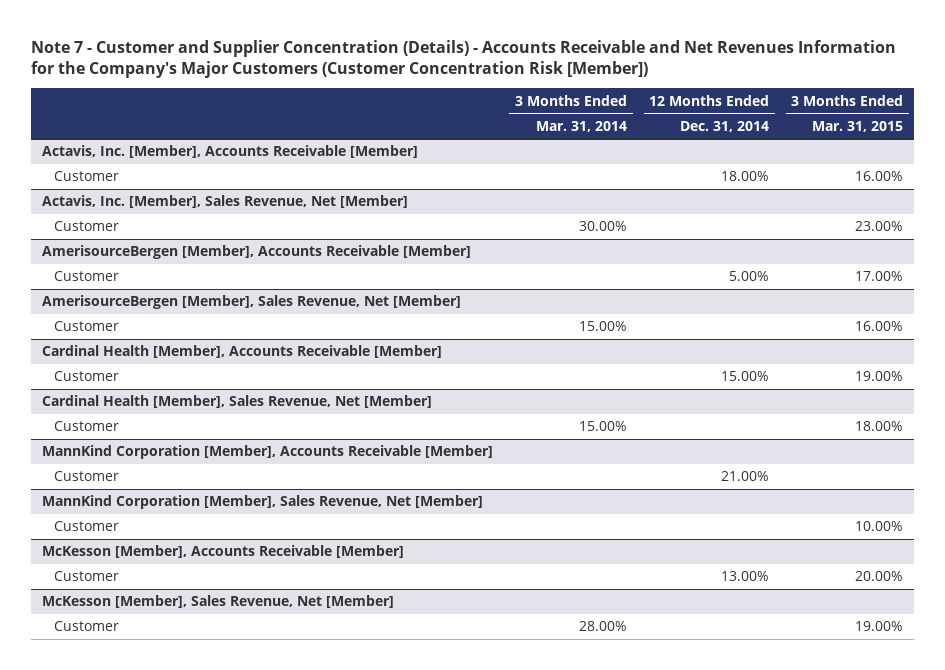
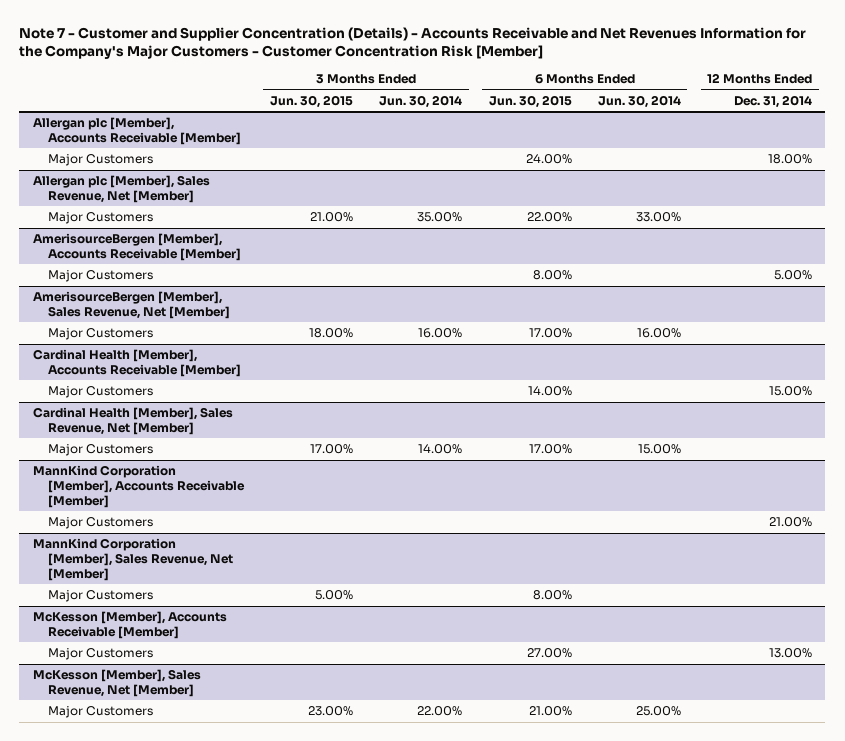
- Note 7 - Customer and Supplier Concentration (Details) - Accounts Receivable and Net Revenues Information for the Company's Major Customers (Customer Concentration Risk [Member])
+ Note 7 - Customer and Supplier Concentration (Details) - Accounts Receivable and Net Revenues Information for the Company's Major Customers - Customer Concentration Risk [Member]
- | 3 Months Ended Mar. 31, 2014 | 12 Months Ended Dec. 31, 2014 | 3 Months Ended Mar. 31, 2015
+ | 3 Months Ended Jun. 30, 2015 | 3 Months Ended Jun. 30, 2014 | 6 Months Ended Jun. 30, 2015 | 6 Months Ended Jun. 30, 2014 | 12 Months Ended Dec. 31, 2014
- Actavis, Inc. [Member], Accounts Receivable [Member]
- Customer | | 18.00% | 16.00%
- Actavis, Inc. [Member], Sales Revenue, Net [Member]
- Customer | 30.00% | | 23.00%
+ Allergan plc [Member], Accounts Receivable [Member]
+ Major Customers | | | 24.00% | | 18.00%
+ Allergan plc [Member], Sales Revenue, Net [Member]
+ Major Customers | 21.00% | 35.00% | 22.00% | 33.00% |
@ AmerisourceBergen [Member], Accounts Receivable [Member]
- Customer | | 5.00% | 17.00%
+ Major Customers | | | 8.00% | | 5.00%
@ AmerisourceBergen [Member], Sales Revenue, Net [Member]
- Customer | 15.00% | | 16.00%
+ Major Customers | 18.00% | 16.00% | 17.00% | 16.00% |
@ Cardinal Health [Member], Accounts Receivable [Member]
- Customer | | 15.00% | 19.00%
+ Major Customers | | | 14.00% | | 15.00%
@ Cardinal Health [Member], Sales Revenue, Net [Member]
- Customer | 15.00% | | 18.00%
+ Major Customers | 17.00% | 14.00% | 17.00% | 15.00% |
@ MannKind Corporation [Member], Accounts Receivable [Member]
- Customer | | 21.00% |
+ Major Customers | | | | | 21.00%
@ MannKind Corporation [Member], Sales Revenue, Net [Member]
- Customer | | | 10.00%
+ Major Customers | 5.00% | | 8.00% | |
@ McKesson [Member], Accounts Receivable [Member]
- Customer | | 13.00% | 20.00%
+ Major Customers | | | 27.00% | | 13.00%
@ McKesson [Member], Sales Revenue, Net [Member]
- Customer | 28.00% | | 19.00%
+ Major Customers | 23.00% | 22.00% | 21.00% | 25.00% |

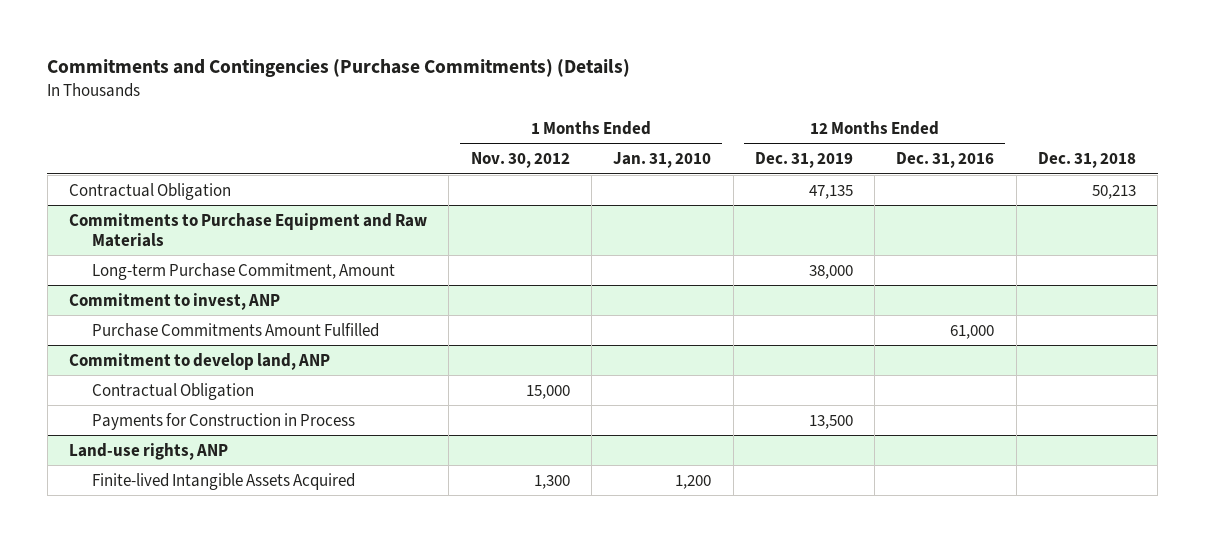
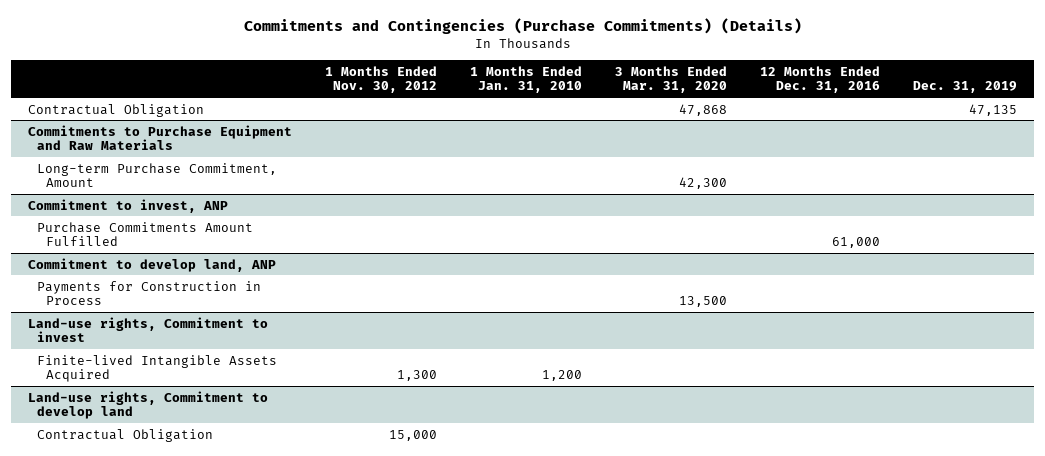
- | 1 Months Ended Nov. 30, 2012 | 1 Months Ended Jan. 31, 2010 | 12 Months Ended Dec. 31, 2019 | 12 Months Ended Dec. 31, 2016 | Dec. 31, 2018
+ | 1 Months Ended Nov. 30, 2012 | 1 Months Ended Jan. 31, 2010 | 3 Months Ended Mar. 31, 2020 | 12 Months Ended Dec. 31, 2016 | Dec. 31, 2019
@ Commitment to develop land, ANP
- Contractual Obligation | 15,000 | | | |
- Land-use rights, ANP
+ Land-use rights, Commitment to invest
+ Land-use rights, Commitment to develop land
+ Contractual Obligation | 15,000 | | | |

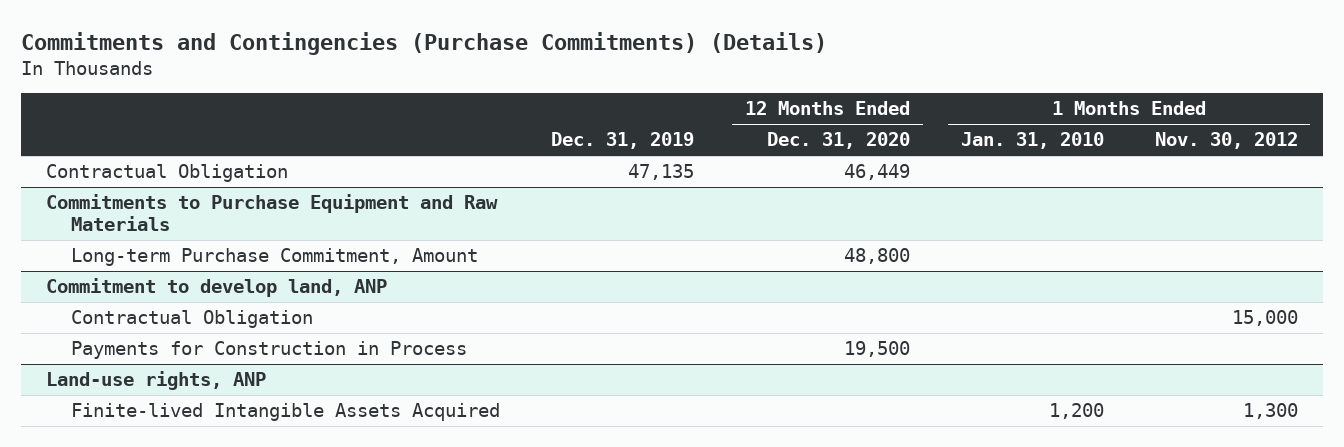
- | 1 Months Ended Nov. 30, 2012 | 1 Months Ended Jan. 31, 2010 | 3 Months Ended Mar. 31, 2020 | 12 Months Ended Dec. 31, 2016 | Dec. 31, 2019
+ | Dec. 31, 2019 | 12 Months Ended Dec. 31, 2020 | 1 Months Ended Jan. 31, 2010 | 1 Months Ended Nov. 30, 2012
- Commitment to invest, ANP
- Purchase Commitments Amount Fulfilled | | | | 61,000 |
@ Commitment to develop land, ANP
+ Contractual Obligation | | | | 15,000
- Land-use rights, Commitment to invest
+ Land-use rights, ANP
- Land-use rights, Commitment to develop land
- Contractual Obligation | 15,000 | | | |

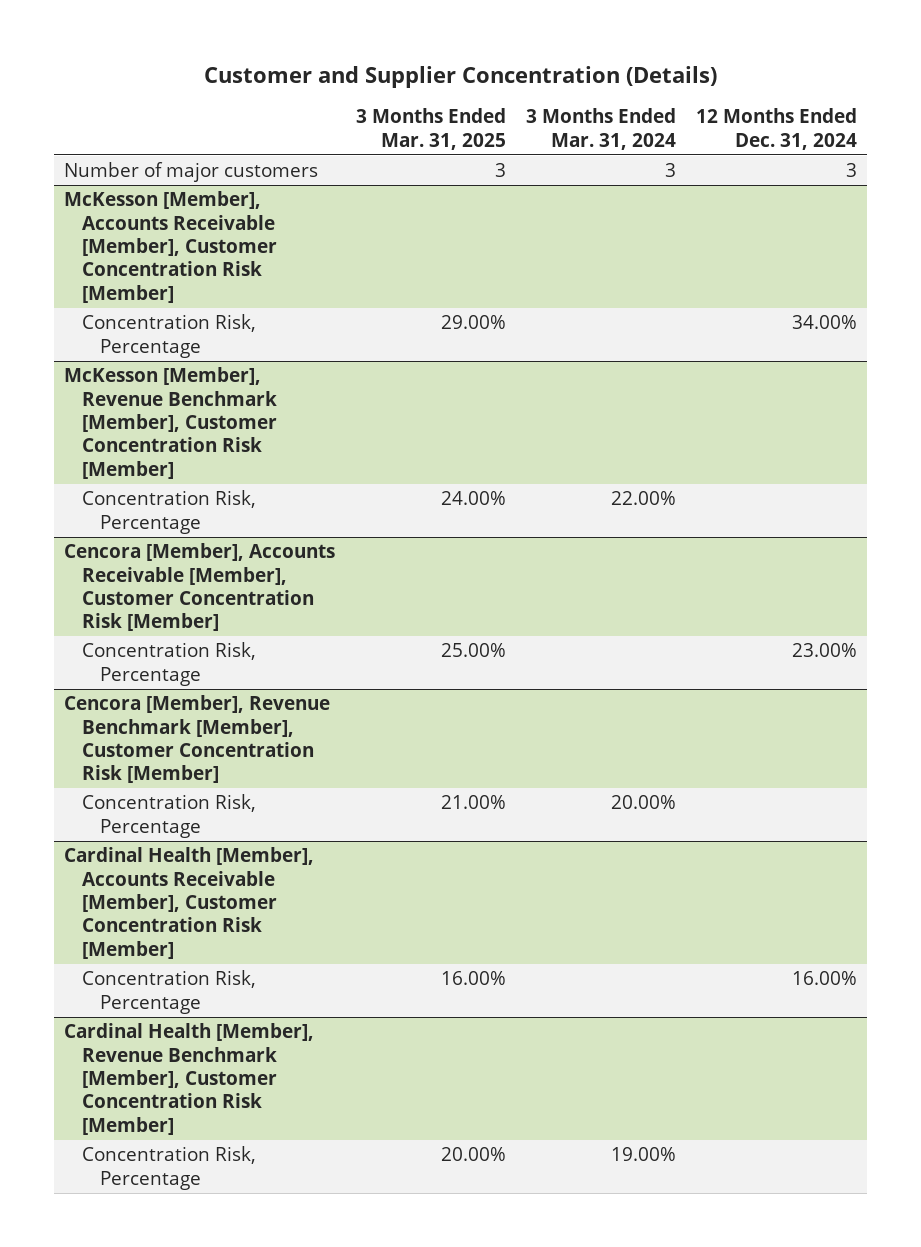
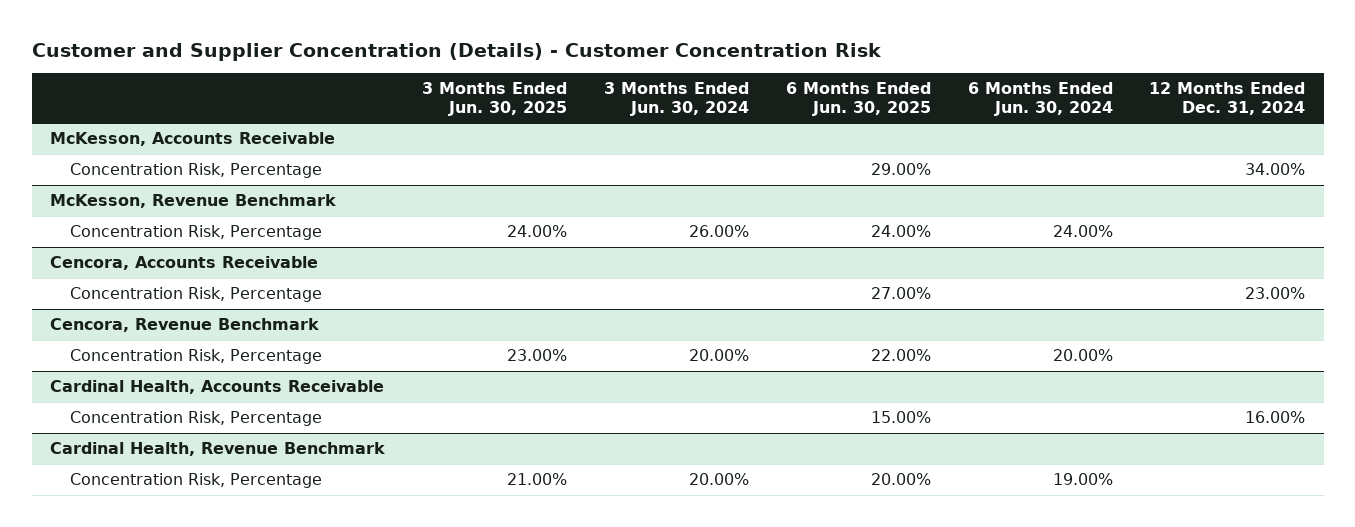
- Customer and Supplier Concentration (Details)
+ Customer and Supplier Concentration (Details) - Customer Concentration Risk
- | 3 Months Ended Mar. 31, 2025 | 3 Months Ended Mar. 31, 2024 | 12 Months Ended Dec. 31, 2024
+ | 3 Months Ended Jun. 30, 2025 | 3 Months Ended Jun. 30, 2024 | 6 Months Ended Jun. 30, 2025 | 6 Months Ended Jun. 30, 2024 | 12 Months Ended Dec. 31, 2024
- Number of major customers | 3 | 3 | 3
- McKesson [Member], Accounts Receivable [Member], Customer Concentration Risk [Member]
+ McKesson, Accounts Receivable
- McKesson [Member], Revenue Benchmark [Member], Customer Concentration Risk [Member]
+ McKesson, Revenue Benchmark
- Cencora [Member], Accounts Receivable [Member], Customer Concentration Risk [Member]
+ Cencora, Accounts Receivable
- Cencora [Member], Revenue Benchmark [Member], Customer Concentration Risk [Member]
+ Cencora, Revenue Benchmark
- Cardinal Health [Member], Accounts Receivable [Member], Customer Concentration Risk [Member]
+ Cardinal Health, Accounts Receivable
- Cardinal Health [Member], Revenue Benchmark [Member], Customer Concentration Risk [Member]
+ Cardinal Health, Revenue Benchmark

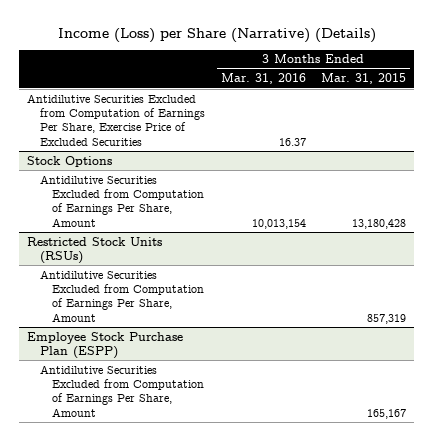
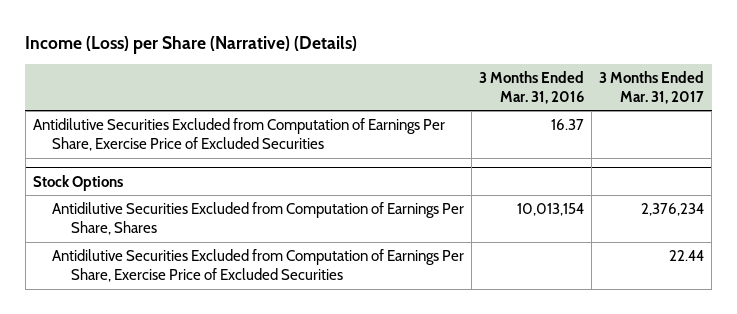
- | 3 Months Ended Mar. 31, 2016 | 3 Months Ended Mar. 31, 2015
+ | 3 Months Ended Mar. 31, 2016 | 3 Months Ended Mar. 31, 2017
@ Stock Options
- Antidilutive Securities Excluded from Computation of Earnings Per Share, Amount | 10,013,154 | 13,180,428
- Restricted Stock Units (RSUs)
- Antidilutive Securities Excluded from Computation of Earnings Per Share, Amount | | 857,319
- Employee Stock Purchase Plan (ESPP)
- Antidilutive Securities Excluded from Computation of Earnings Per Share, Amount | | 165,167
@ Stock Options
+ Antidilutive Securities Excluded from Computation of Earnings Per Share, Shares | 10,013,154 | 2,376,234
+ Antidilutive Securities Excluded from Computation of Earnings Per Share, Exercise Price of Excluded Securities | | 22.44

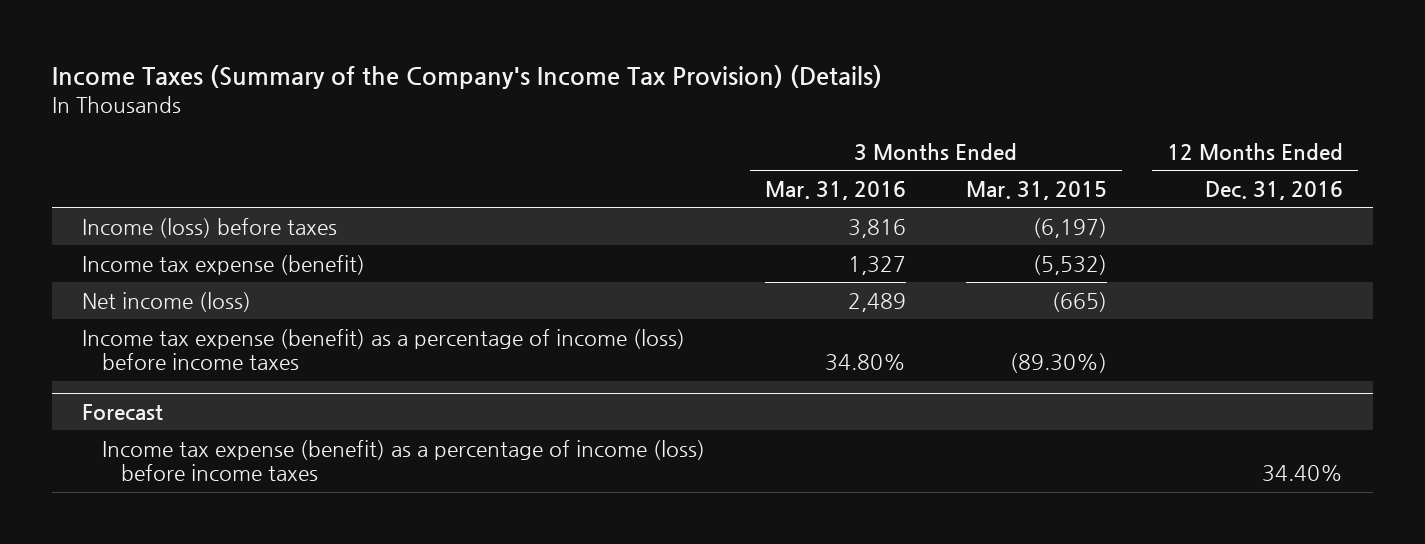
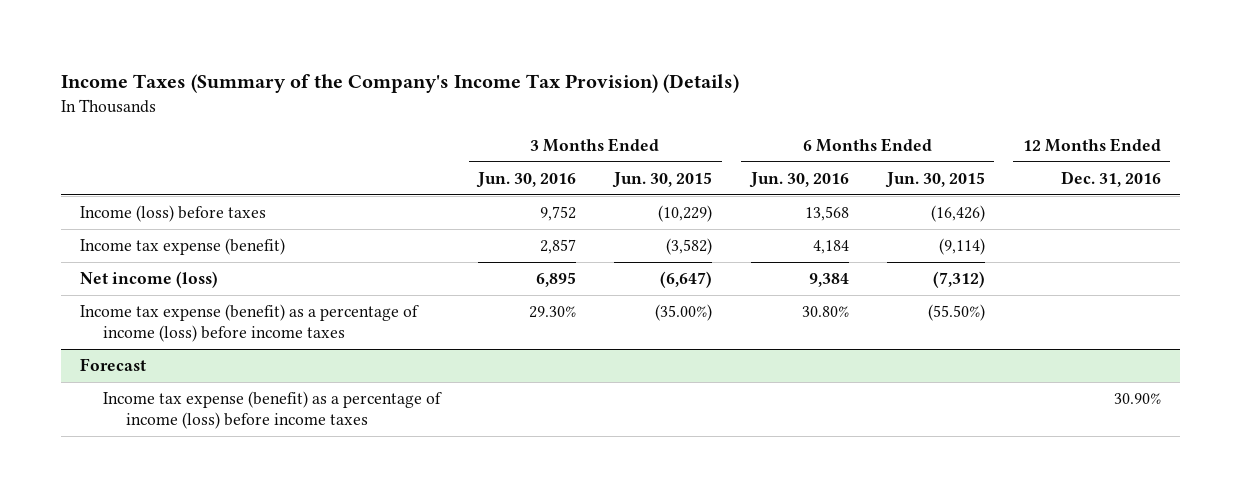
- | 3 Months Ended Mar. 31, 2016 | 3 Months Ended Mar. 31, 2015 | 12 Months Ended Dec. 31, 2016
+ | 3 Months Ended Jun. 30, 2016 | 3 Months Ended Jun. 30, 2015 | 6 Months Ended Jun. 30, 2016 | 6 Months Ended Jun. 30, 2015 | 12 Months Ended Dec. 31, 2016
@ Forecast
- Income tax expense (benefit) as a percentage of income (loss) before income taxes | | | 34.40%
+ Income tax expense (benefit) as a percentage of income (loss) before income taxes | | | | | 30.90%

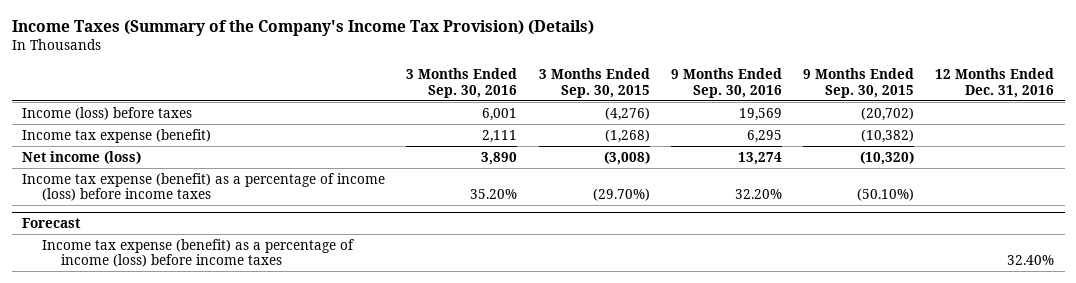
- | 3 Months Ended Jun. 30, 2016 | 3 Months Ended Jun. 30, 2015 | 6 Months Ended Jun. 30, 2016 | 6 Months Ended Jun. 30, 2015 | 12 Months Ended Dec. 31, 2016
+ | 3 Months Ended Sep. 30, 2016 | 3 Months Ended Sep. 30, 2015 | 9 Months Ended Sep. 30, 2016 | 9 Months Ended Sep. 30, 2015 | 12 Months Ended Dec. 31, 2016
@ Forecast
- Income tax expense (benefit) as a percentage of income (loss) before income taxes | | | | | 30.90%
+ Income tax expense (benefit) as a percentage of income (loss) before income taxes | | | | | 32.40%

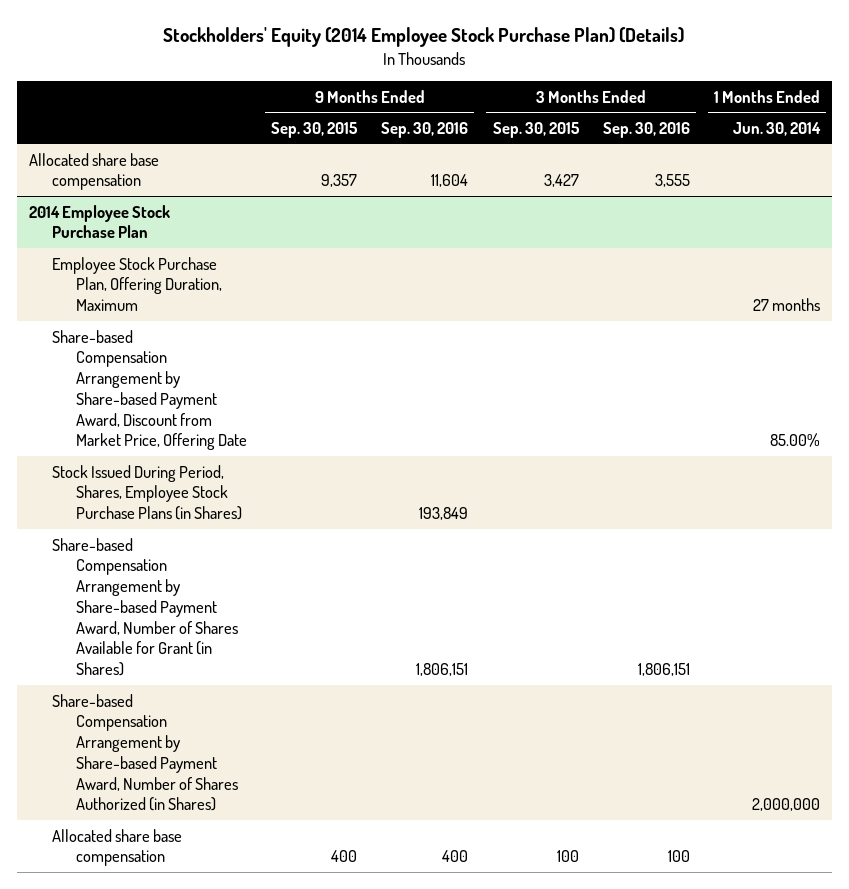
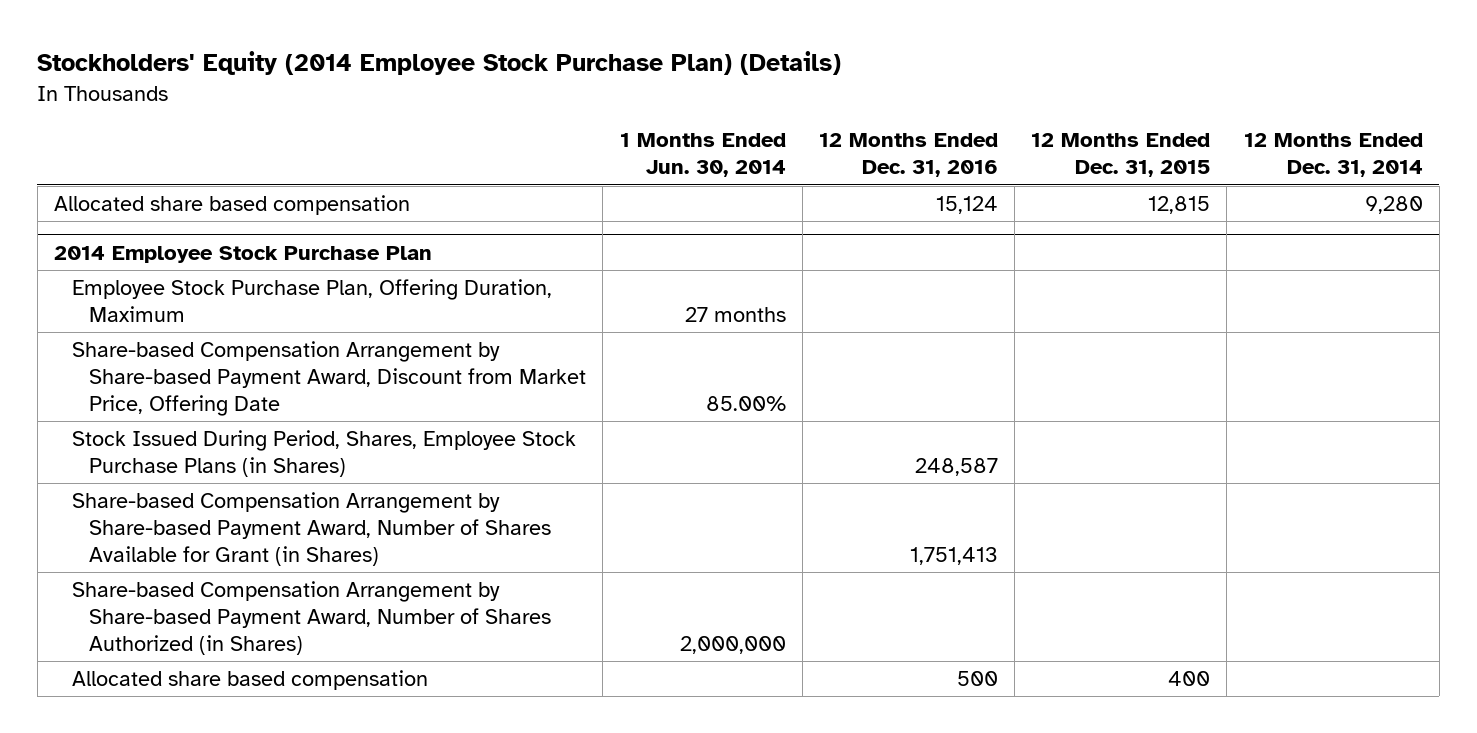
- | 9 Months Ended Sep. 30, 2015 | 9 Months Ended Sep. 30, 2016 | 3 Months Ended Sep. 30, 2015 | 3 Months Ended Sep. 30, 2016 | 1 Months Ended Jun. 30, 2014
+ | 1 Months Ended Jun. 30, 2014 | 12 Months Ended Dec. 31, 2016 | 12 Months Ended Dec. 31, 2015 | 12 Months Ended Dec. 31, 2014
- Allocated share base compensation | 9,357 | 11,604 | 3,427 | 3,555 |
+ Allocated share based compensation | | 15,124 | 12,815 | 9,280
@ 2014 Employee Stock Purchase Plan
- Allocated share base compensation | 400 | 400 | 100 | 100 |
+ Allocated share based compensation | | 500 | 400 |

